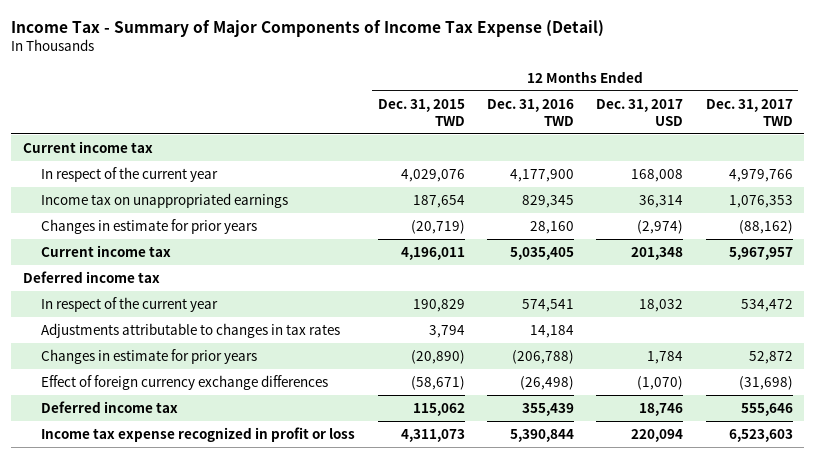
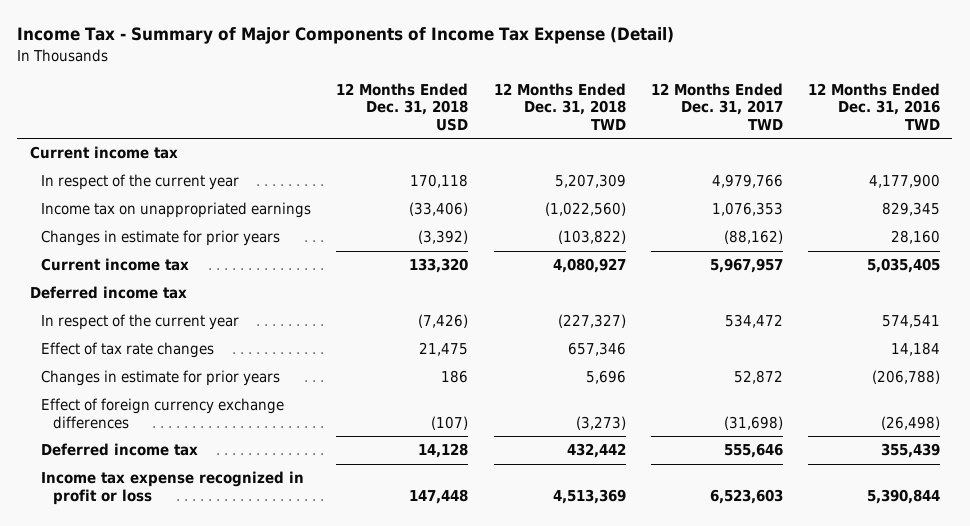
- | 12 Months Ended Dec. 31, 2015 TWD | 12 Months Ended Dec. 31, 2016 TWD | 12 Months Ended Dec. 31, 2017 USD | 12 Months Ended Dec. 31, 2017 TWD
+ | 12 Months Ended Dec. 31, 2018 USD | 12 Months Ended Dec. 31, 2018 TWD | 12 Months Ended Dec. 31, 2017 TWD | 12 Months Ended Dec. 31, 2016 TWD
- Adjustments attributable to changes in tax rates | 3,794 | 14,184 | |
+ Effect of tax rate changes | 21,475 | 657,346 | | 14,184

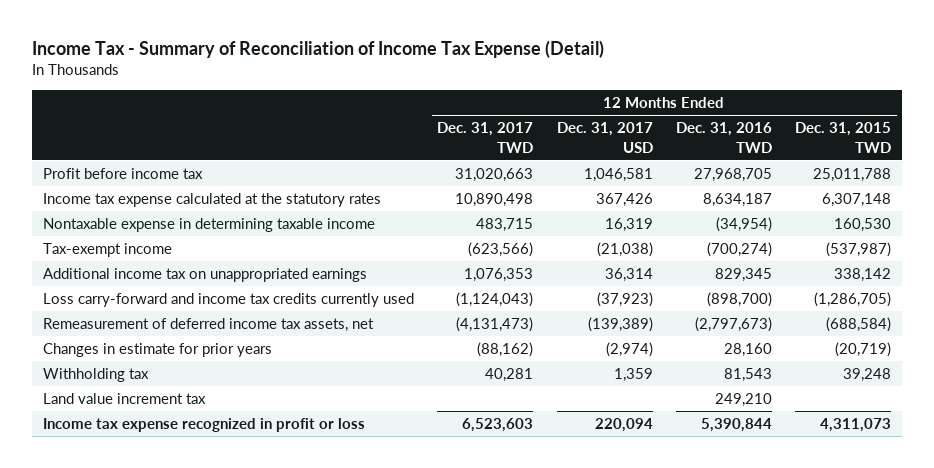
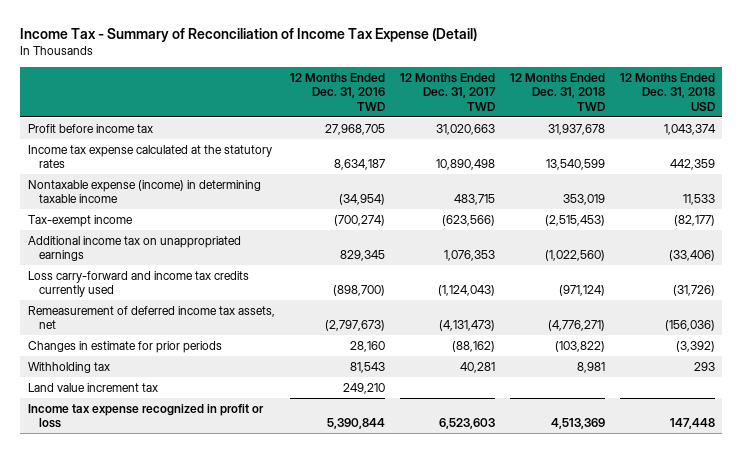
- | 12 Months Ended Dec. 31, 2017 TWD | 12 Months Ended Dec. 31, 2017 USD | 12 Months Ended Dec. 31, 2016 TWD | 12 Months Ended Dec. 31, 2015 TWD
+ | 12 Months Ended Dec. 31, 2016 TWD | 12 Months Ended Dec. 31, 2017 TWD | 12 Months Ended Dec. 31, 2018 TWD | 12 Months Ended Dec. 31, 2018 USD
- Nontaxable expense in determining taxable income | 483,715 | 16,319 | (34,954) | 160,530
+ Nontaxable expense (income) in determining taxable income | (34,954) | 483,715 | 353,019 | 11,533
- Changes in estimate for prior years | (88,162) | (2,974) | 28,160 | (20,719)
+ Changes in estimate for prior periods | 28,160 | (88,162) | (103,822) | (3,392)

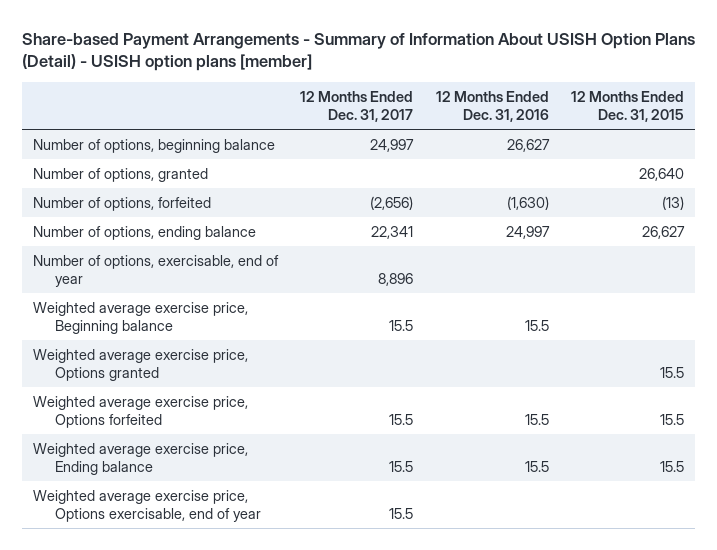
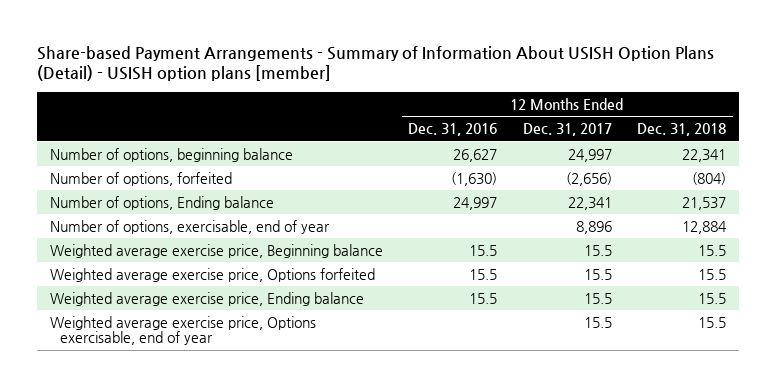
- | 12 Months Ended Dec. 31, 2017 | 12 Months Ended Dec. 31, 2016 | 12 Months Ended Dec. 31, 2015
+ | 12 Months Ended Dec. 31, 2016 | 12 Months Ended Dec. 31, 2017 | 12 Months Ended Dec. 31, 2018
- Number of options, granted | | | 26,640
- Number of options, ending balance | 22,341 | 24,997 | 26,627
+ Number of options, Ending balance | 24,997 | 22,341 | 21,537
- Weighted average exercise price, Options granted | | | 15.5

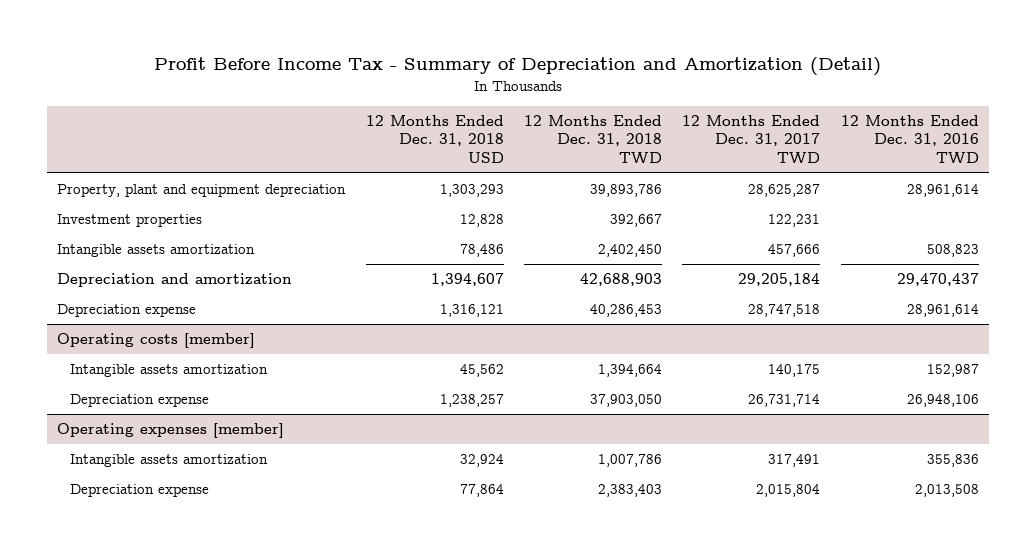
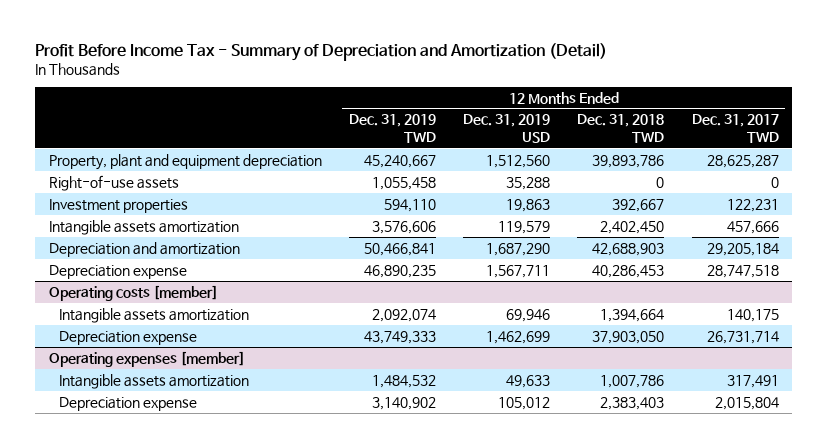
- | 12 Months Ended Dec. 31, 2018 USD | 12 Months Ended Dec. 31, 2018 TWD | 12 Months Ended Dec. 31, 2017 TWD | 12 Months Ended Dec. 31, 2016 TWD
+ | 12 Months Ended Dec. 31, 2019 TWD | 12 Months Ended Dec. 31, 2019 USD | 12 Months Ended Dec. 31, 2018 TWD | 12 Months Ended Dec. 31, 2017 TWD
+ Right-of-use assets | 1,055,458 | 35,288 | 0 | 0

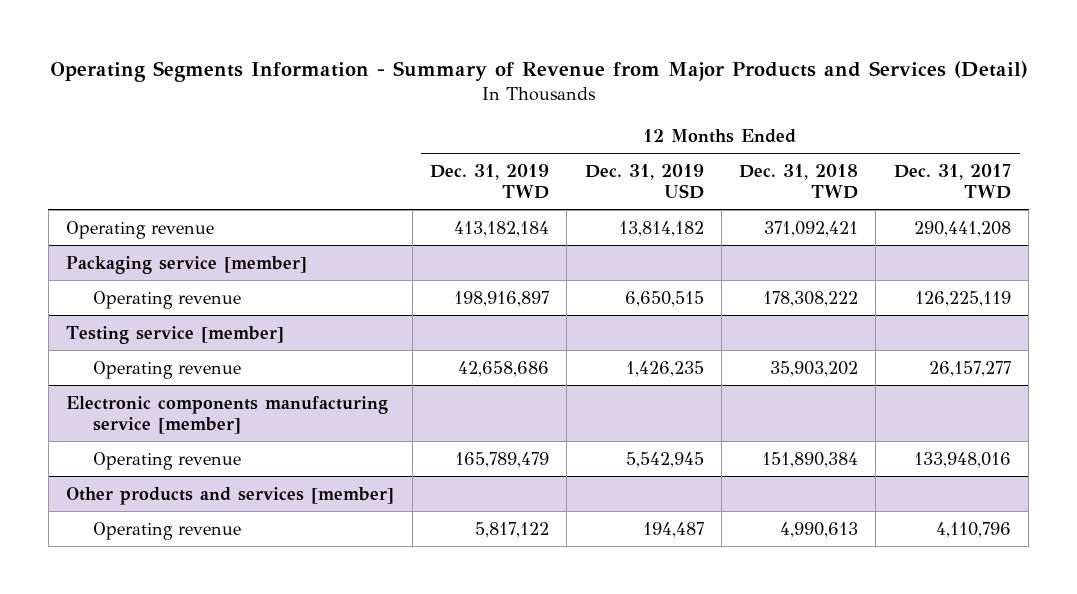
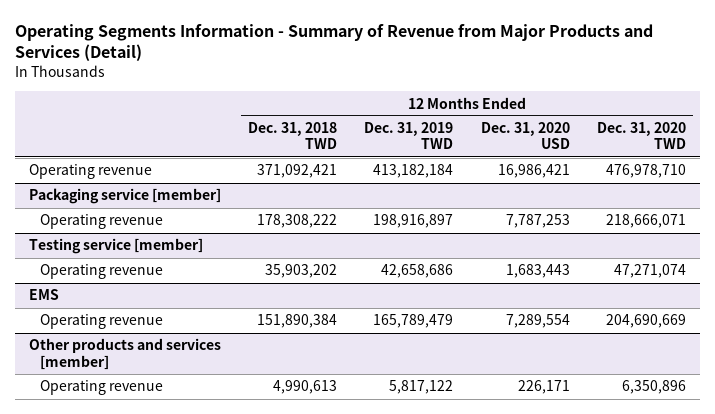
- | 12 Months Ended Dec. 31, 2019 TWD | 12 Months Ended Dec. 31, 2019 USD | 12 Months Ended Dec. 31, 2018 TWD | 12 Months Ended Dec. 31, 2017 TWD
+ | 12 Months Ended Dec. 31, 2018 TWD | 12 Months Ended Dec. 31, 2019 TWD | 12 Months Ended Dec. 31, 2020 USD | 12 Months Ended Dec. 31, 2020 TWD
- Electronic components manufacturing service [member]
+ EMS

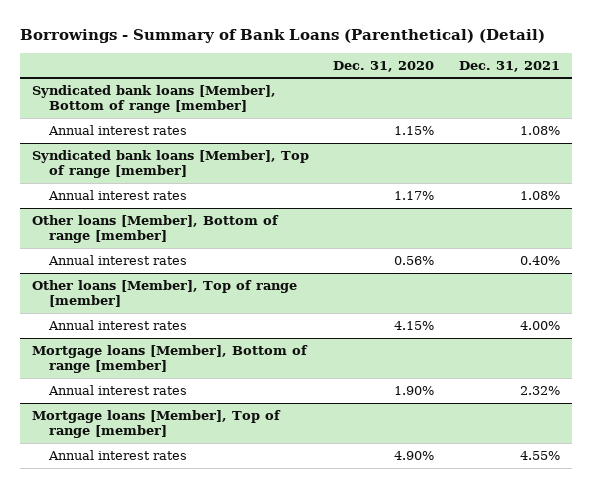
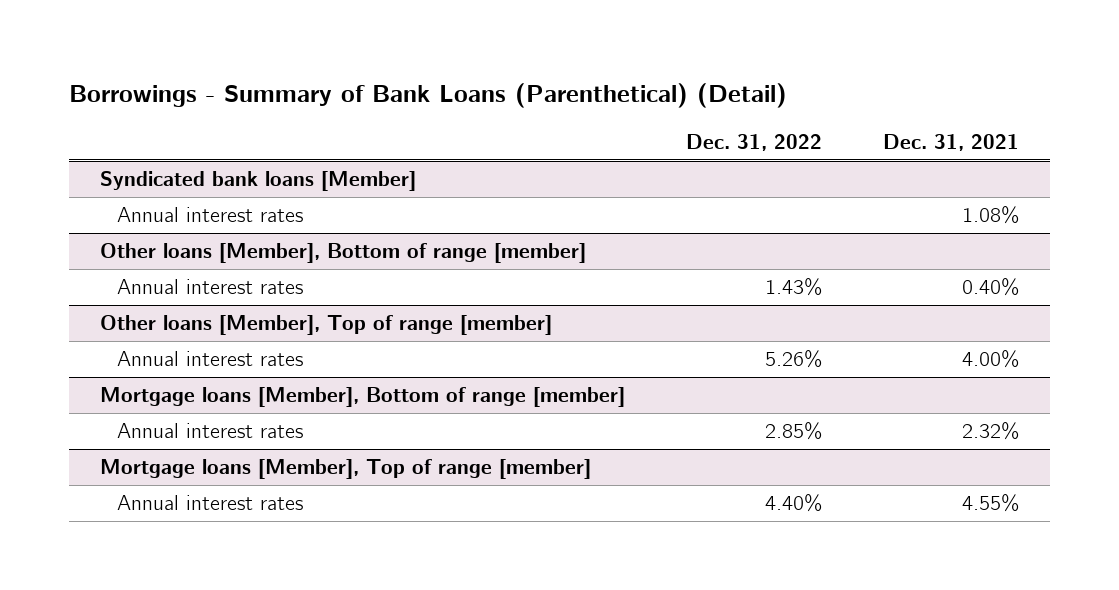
- | Dec. 31, 2020 | Dec. 31, 2021
+ | Dec. 31, 2022 | Dec. 31, 2021
- Syndicated bank loans [Member], Bottom of range [member]
- Annual interest rates | 1.15% | 1.08%
- Syndicated bank loans [Member], Top of range [member]
+ Syndicated bank loans [Member]

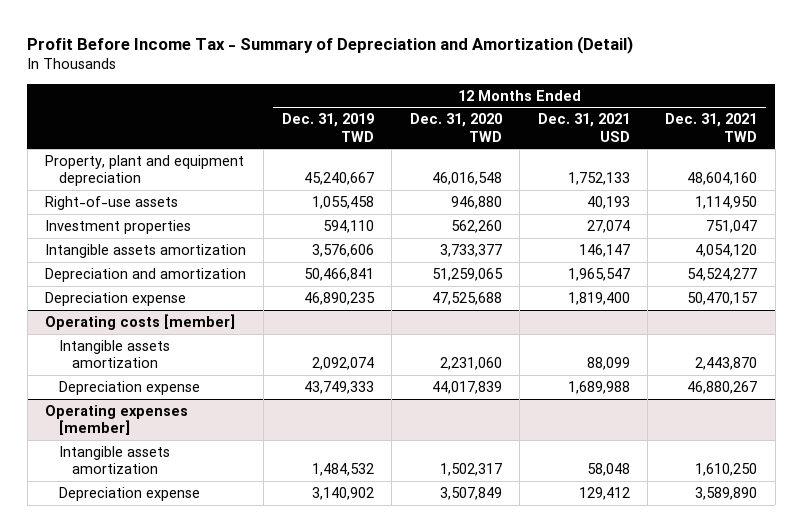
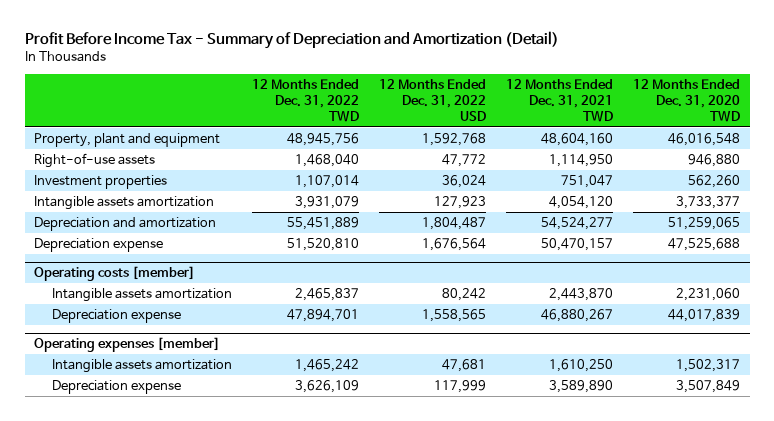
- | 12 Months Ended Dec. 31, 2019 TWD | 12 Months Ended Dec. 31, 2020 TWD | 12 Months Ended Dec. 31, 2021 USD | 12 Months Ended Dec. 31, 2021 TWD
+ | 12 Months Ended Dec. 31, 2022 TWD | 12 Months Ended Dec. 31, 2022 USD | 12 Months Ended Dec. 31, 2021 TWD | 12 Months Ended Dec. 31, 2020 TWD
- Property, plant and equipment depreciation | 45,240,667 | 46,016,548 | 1,752,133 | 48,604,160
+ Property, plant and equipment | 48,945,756 | 1,592,768 | 48,604,160 | 46,016,548

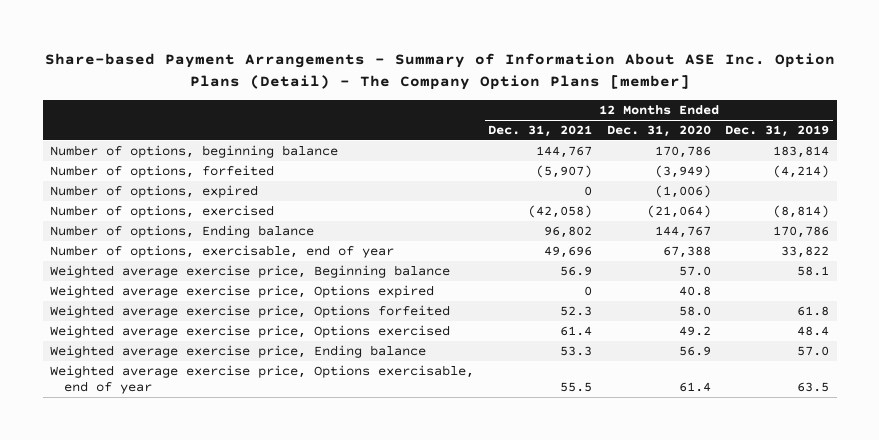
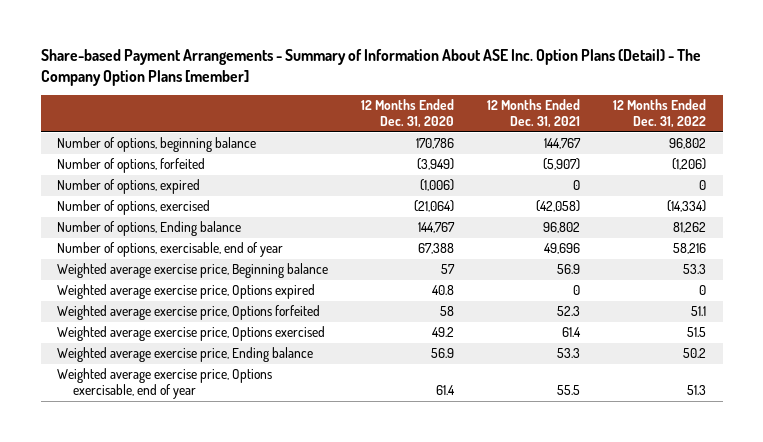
- | 12 Months Ended Dec. 31, 2021 | 12 Months Ended Dec. 31, 2020 | 12 Months Ended Dec. 31, 2019
+ | 12 Months Ended Dec. 31, 2020 | 12 Months Ended Dec. 31, 2021 | 12 Months Ended Dec. 31, 2022
- Weighted average exercise price, Beginning balance | 56.9 | 57.0 | 58.1
+ Weighted average exercise price, Beginning balance | 57 | 56.9 | 53.3
- Weighted average exercise price, Options forfeited | 52.3 | 58.0 | 61.8
+ Weighted average exercise price, Options forfeited | 58 | 52.3 | 51.1

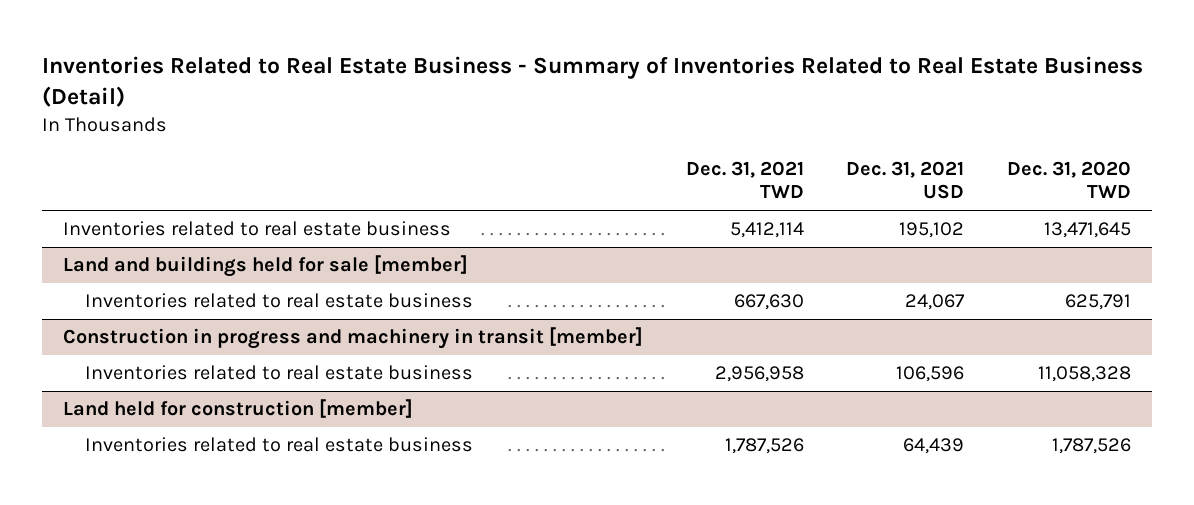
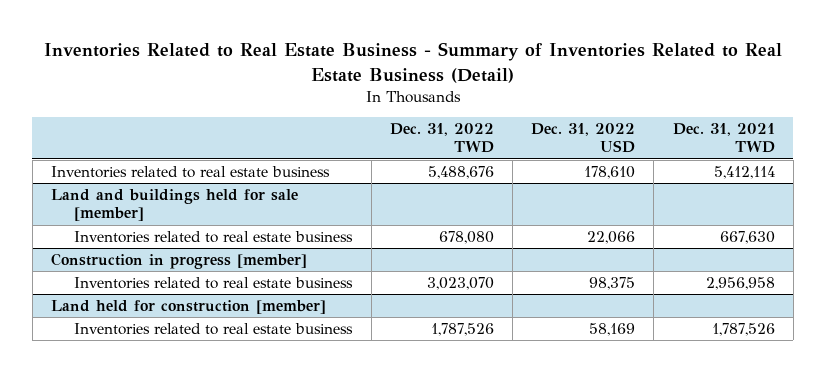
- | Dec. 31, 2021 TWD | Dec. 31, 2021 USD | Dec. 31, 2020 TWD
+ | Dec. 31, 2022 TWD | Dec. 31, 2022 USD | Dec. 31, 2021 TWD
- Construction in progress and machinery in transit [member]
+ Construction in progress [member]

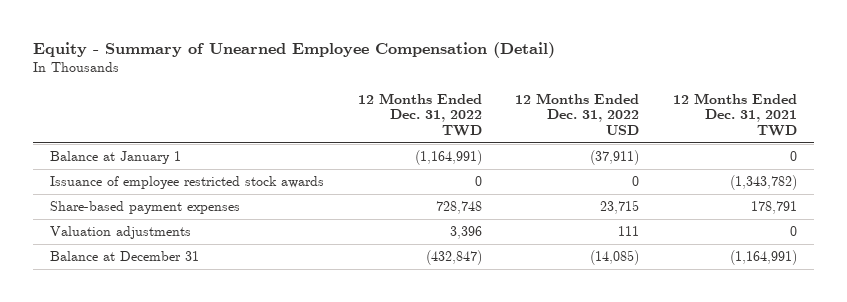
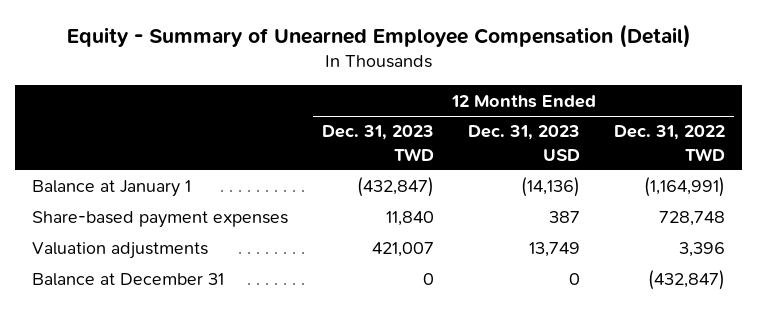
- | 12 Months Ended Dec. 31, 2022 TWD | 12 Months Ended Dec. 31, 2022 USD | 12 Months Ended Dec. 31, 2021 TWD
+ | 12 Months Ended Dec. 31, 2023 TWD | 12 Months Ended Dec. 31, 2023 USD | 12 Months Ended Dec. 31, 2022 TWD
- Issuance of employee restricted stock awards | 0 | 0 | (1,343,782)

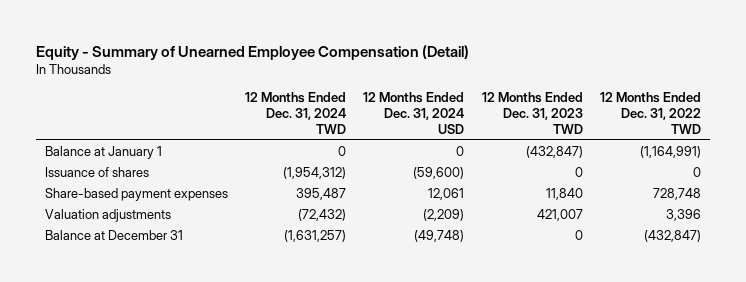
- | 12 Months Ended Dec. 31, 2023 TWD | 12 Months Ended Dec. 31, 2023 USD | 12 Months Ended Dec. 31, 2022 TWD
+ | 12 Months Ended Dec. 31, 2024 TWD | 12 Months Ended Dec. 31, 2024 USD | 12 Months Ended Dec. 31, 2023 TWD | 12 Months Ended Dec. 31, 2022 TWD
+ Issuance of shares | (1,954,312) | (59,600) | 0 | 0

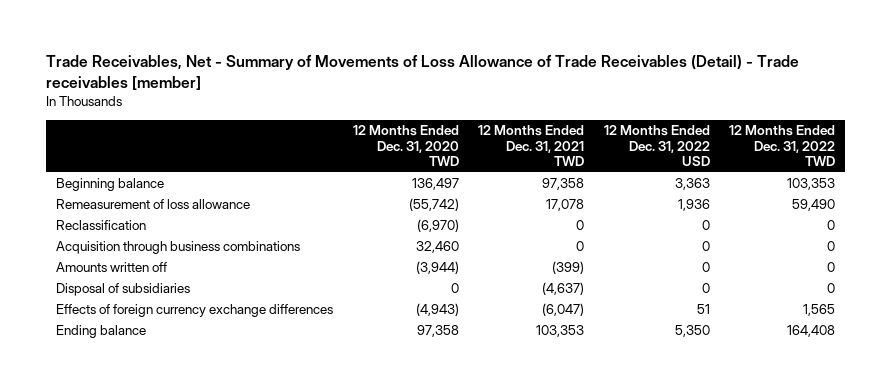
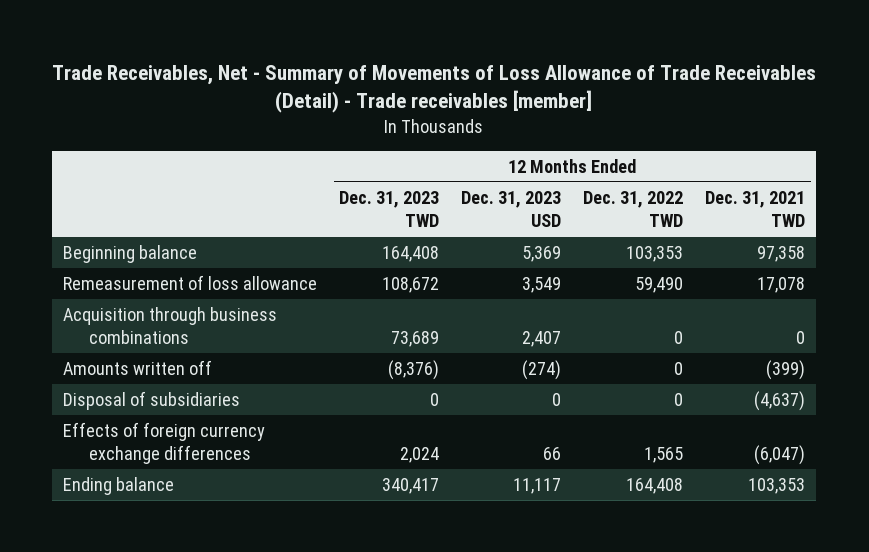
- | 12 Months Ended Dec. 31, 2020 TWD | 12 Months Ended Dec. 31, 2021 TWD | 12 Months Ended Dec. 31, 2022 USD | 12 Months Ended Dec. 31, 2022 TWD
+ | 12 Months Ended Dec. 31, 2023 TWD | 12 Months Ended Dec. 31, 2023 USD | 12 Months Ended Dec. 31, 2022 TWD | 12 Months Ended Dec. 31, 2021 TWD
- Reclassification | (6,970) | 0 | 0 | 0

